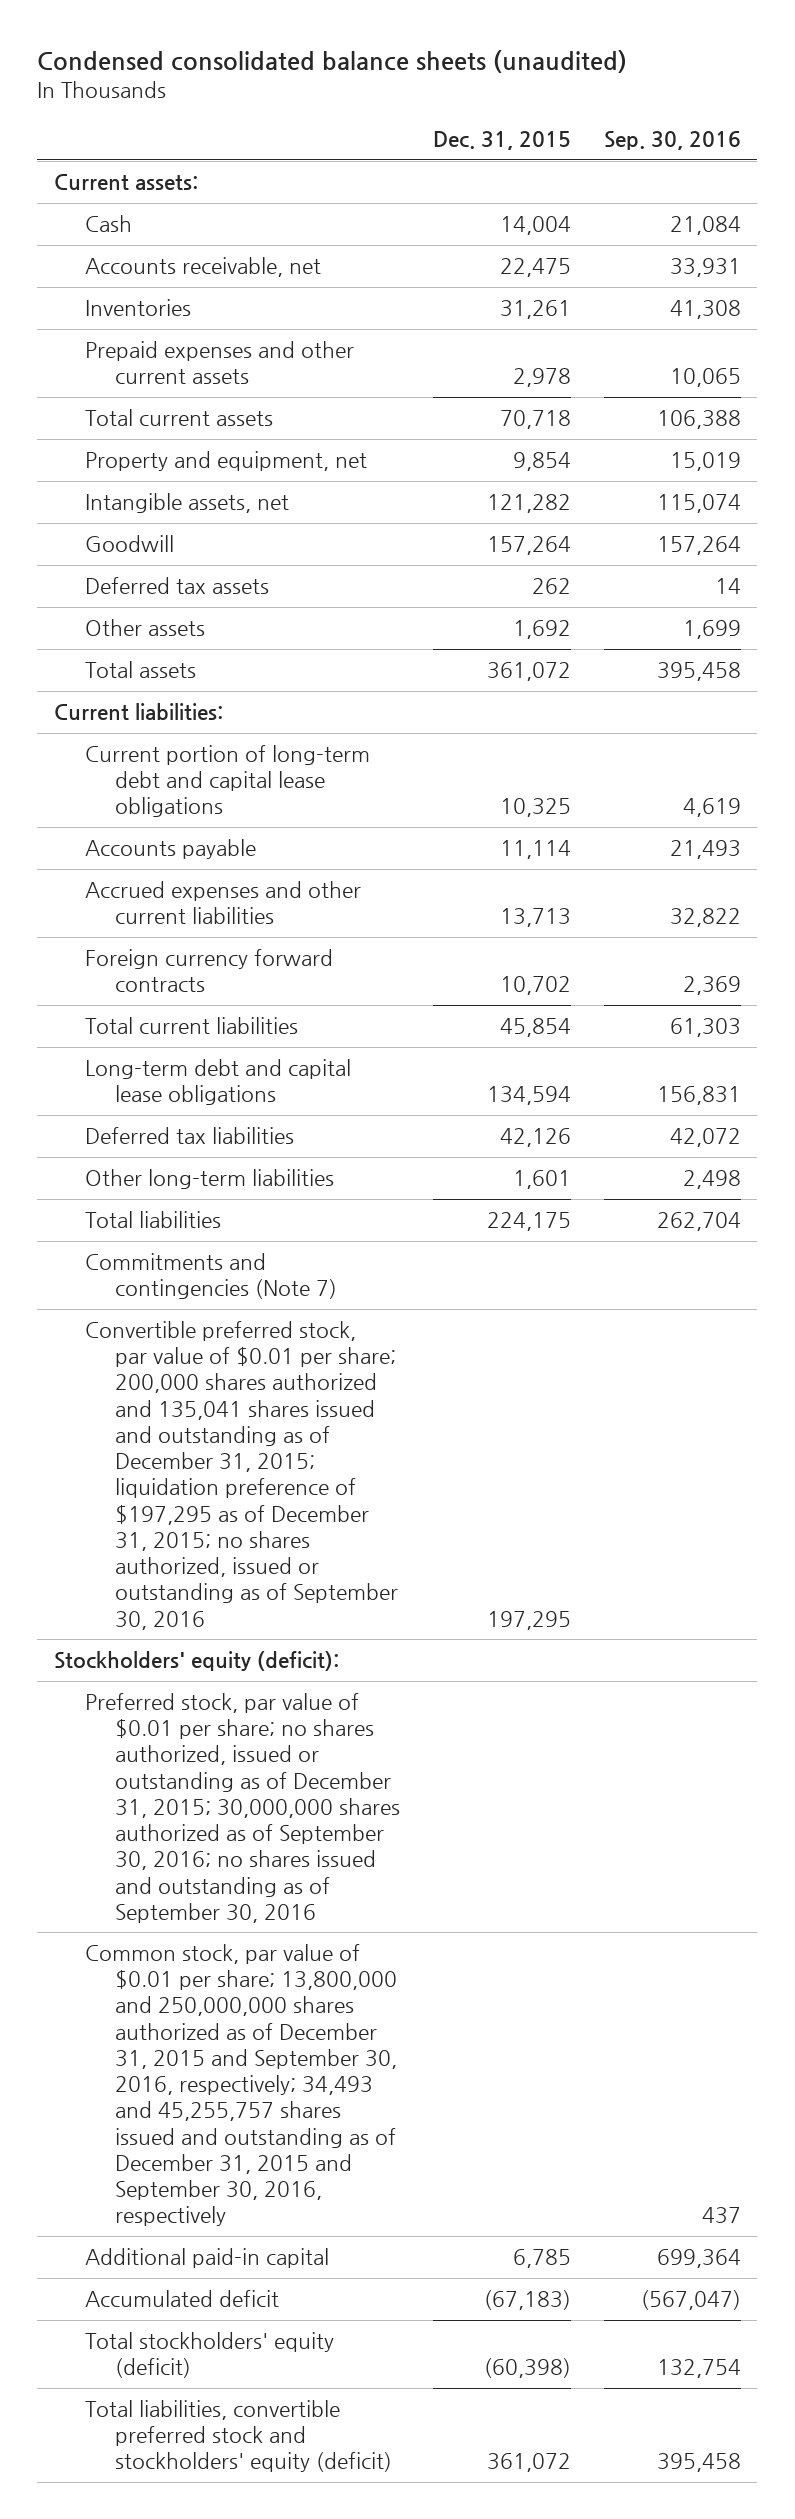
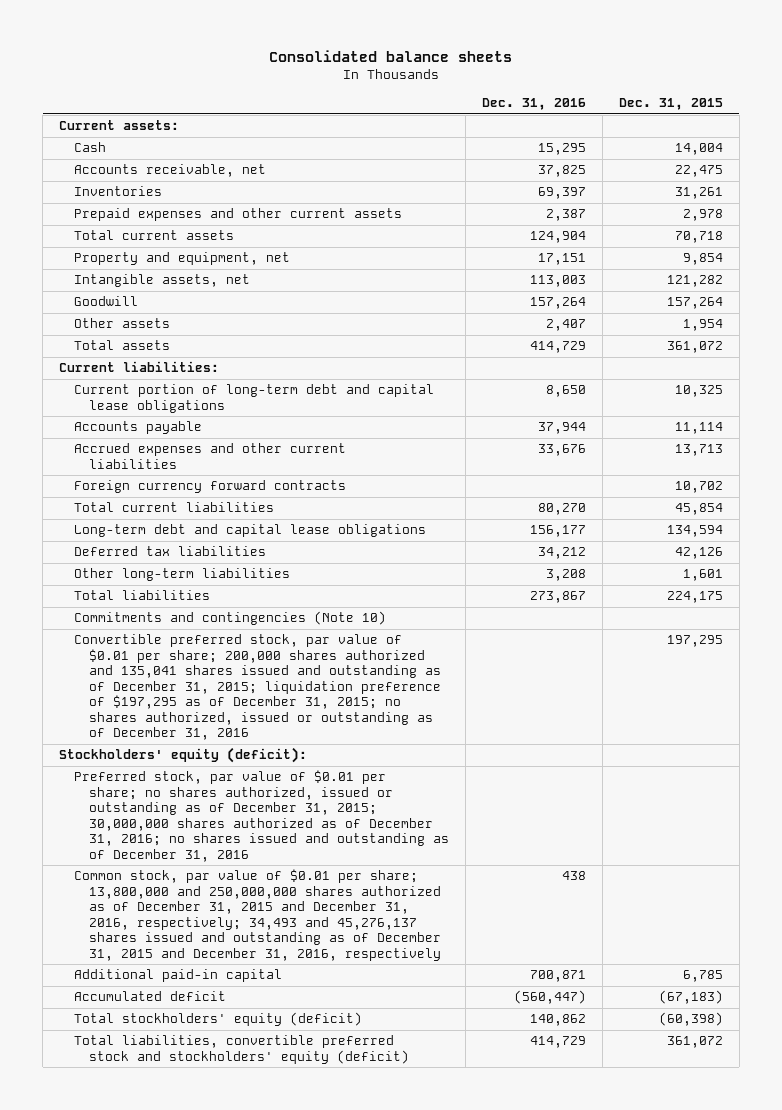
- Condensed consolidated balance sheets (unaudited)
+ Consolidated balance sheets
- | Dec. 31, 2015 | Sep. 30, 2016
+ | Dec. 31, 2016 | Dec. 31, 2015
- Deferred tax assets | 262 | 14
- Other assets | 1,692 | 1,699
+ Other assets | 2,407 | 1,954
- Commitments and contingencies (Note 7)
- Convertible preferred stock, par value of $0.01 per share; 200,000 shares authorized and 135,041 shares issued and outstanding as of December 31, 2015; liquidation preference of $197,295 as of December 31, 2015; no shares authorized, issued or outstanding as of September 30, 2016 | 197,295 |
+ Commitments and contingencies (Note 10)
+ Convertible preferred stock, par value of $0.01 per share; 200,000 shares authorized and 135,041 shares issued and outstanding as of December 31, 2015; liquidation preference of $197,295 as of December 31, 2015; no shares authorized, issued or outstanding as of December 31, 2016 | | 197,295
- Preferred stock, par value of $0.01 per share; no shares authorized, issued or outstanding as of December 31, 2015; 30,000,000 shares authorized as of September 30, 2016; no shares issued and outstanding as of September 30, 2016
- Common stock, par value of $0.01 per share; 13,800,000 and 250,000,000 shares authorized as of December 31, 2015 and September 30, 2016, respectively; 34,493 and 45,255,757 shares issued and outstanding as of December 31, 2015 and September 30, 2016, respectively | | 437
+ Preferred stock, par value of $0.01 per share; no shares authorized, issued or outstanding as of December 31, 2015; 30,000,000 shares authorized as of December 31, 2016; no shares issued and outstanding as of December 31, 2016
+ Common stock, par value of $0.01 per share; 13,800,000 and 250,000,000 shares authorized as of December 31, 2015 and December 31, 2016, respectively; 34,493 and 45,276,137 shares issued and outstanding as of December 31, 2015 and December 31, 2016, respectively | 438 |

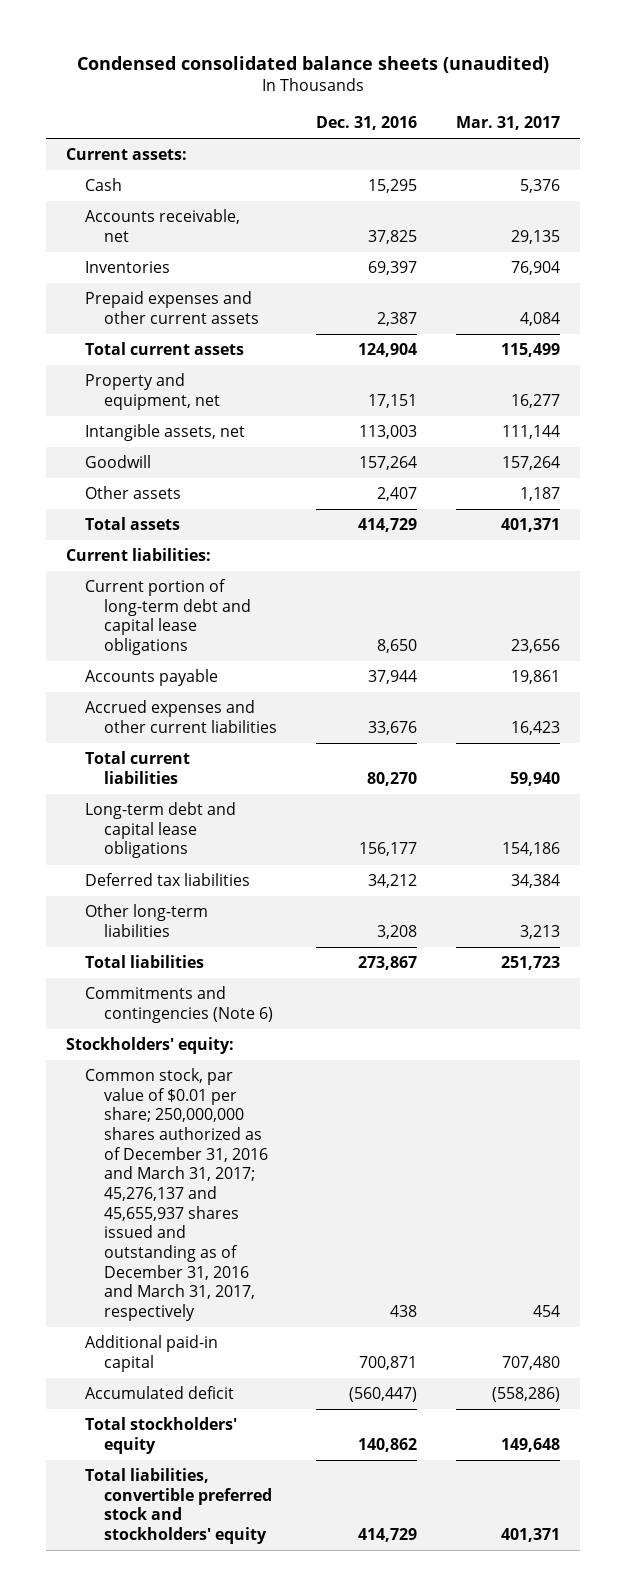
- Consolidated balance sheets
+ Condensed consolidated balance sheets (unaudited)
- | Dec. 31, 2016 | Dec. 31, 2015
+ | Dec. 31, 2016 | Mar. 31, 2017
- Foreign currency forward contracts | | 10,702
- Commitments and contingencies (Note 10)
- Convertible preferred stock, par value of $0.01 per share; 200,000 shares authorized and 135,041 shares issued and outstanding as of December 31, 2015; liquidation preference of $197,295 as of December 31, 2015; no shares authorized, issued or outstanding as of December 31, 2016 | | 197,295
- Stockholders' equity (deficit):
- Preferred stock, par value of $0.01 per share; no shares authorized, issued or outstanding as of December 31, 2015; 30,000,000 shares authorized as of December 31, 2016; no shares issued and outstanding as of December 31, 2016
- Common stock, par value of $0.01 per share; 13,800,000 and 250,000,000 shares authorized as of December 31, 2015 and December 31, 2016, respectively; 34,493 and 45,276,137 shares issued and outstanding as of December 31, 2015 and December 31, 2016, respectively | 438 |
+ Commitments and contingencies (Note 6)
+ Stockholders' equity:
+ Common stock, par value of $0.01 per share; 250,000,000 shares authorized as of December 31, 2016 and March 31, 2017; 45,276,137 and 45,655,937 shares issued and outstanding as of December 31, 2016 and March 31, 2017, respectively | 438 | 454
- Total stockholders' equity (deficit) | 140,862 | (60,398)
- Total liabilities, convertible preferred stock and stockholders' equity (deficit) | 414,729 | 361,072
+ Total stockholders' equity | 140,862 | 149,648
+ Total liabilities, convertible preferred stock and stockholders' equity | 414,729 | 401,371

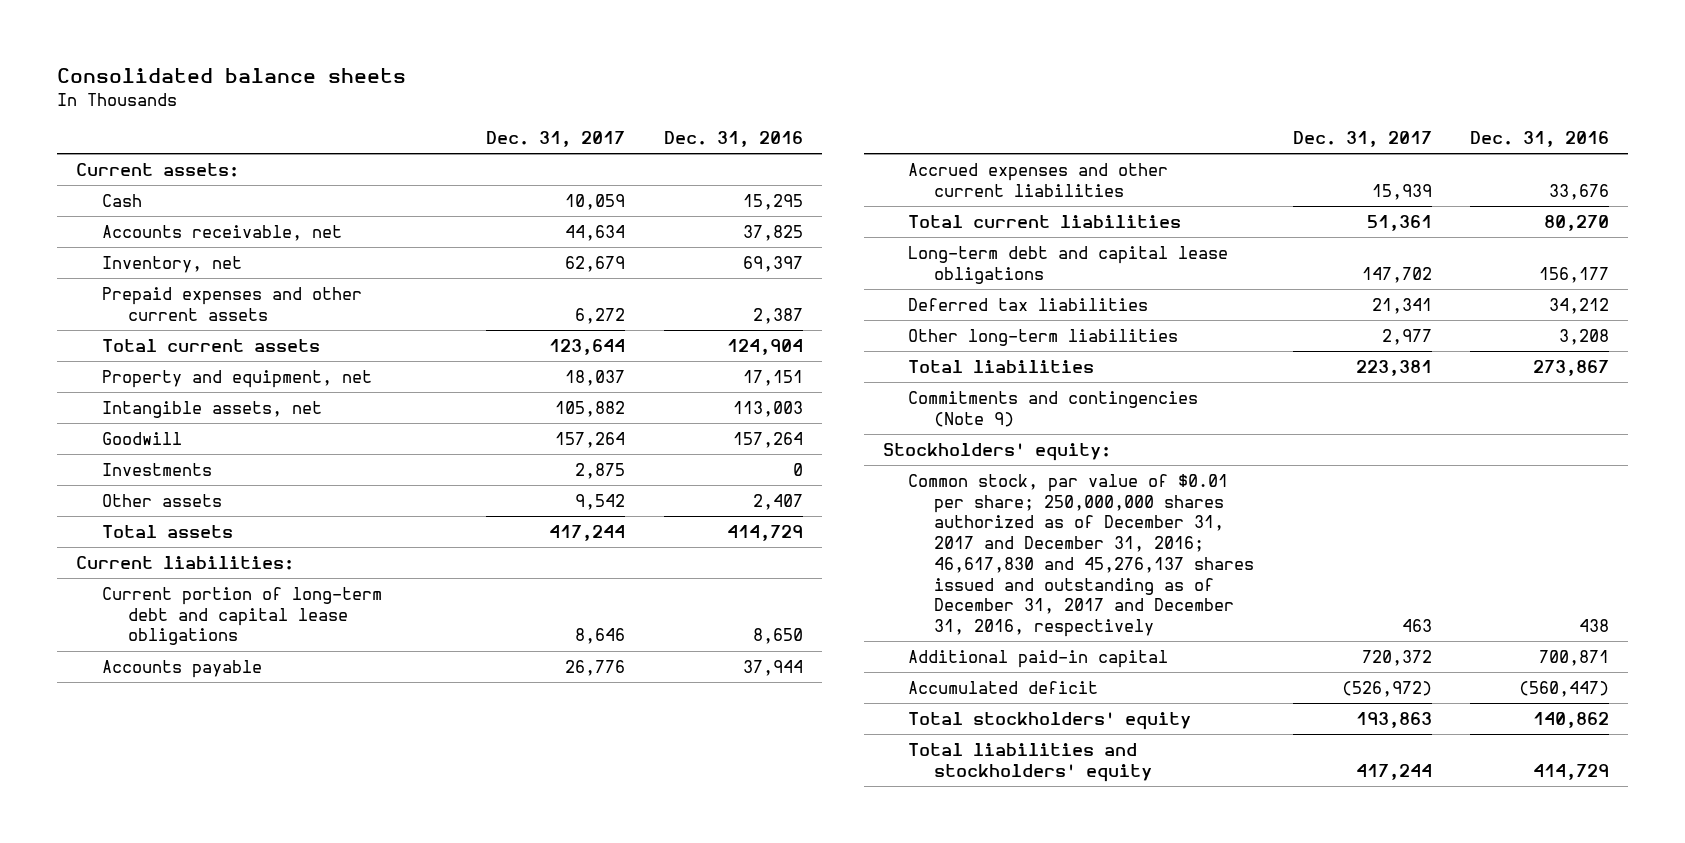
- Condensed consolidated balance sheets (unaudited)
+ Consolidated balance sheets
- | Dec. 31, 2016 | Mar. 31, 2017
+ | Dec. 31, 2017 | Dec. 31, 2016
- Inventories | 69,397 | 76,904
+ Inventory, net | 62,679 | 69,397
+ Investments | 2,875 | 0
- Commitments and contingencies (Note 6)
+ Commitments and contingencies (Note 9)
- Common stock, par value of $0.01 per share; 250,000,000 shares authorized as of December 31, 2016 and March 31, 2017; 45,276,137 and 45,655,937 shares issued and outstanding as of December 31, 2016 and March 31, 2017, respectively | 438 | 454
+ Common stock, par value of $0.01 per share; 250,000,000 shares authorized as of December 31, 2017 and December 31, 2016; 46,617,830 and 45,276,137 shares issued and outstanding as of December 31, 2017 and December 31, 2016, respectively | 463 | 438
- Total liabilities, convertible preferred stock and stockholders' equity | 414,729 | 401,371
+ Total liabilities and stockholders' equity | 417,244 | 414,729

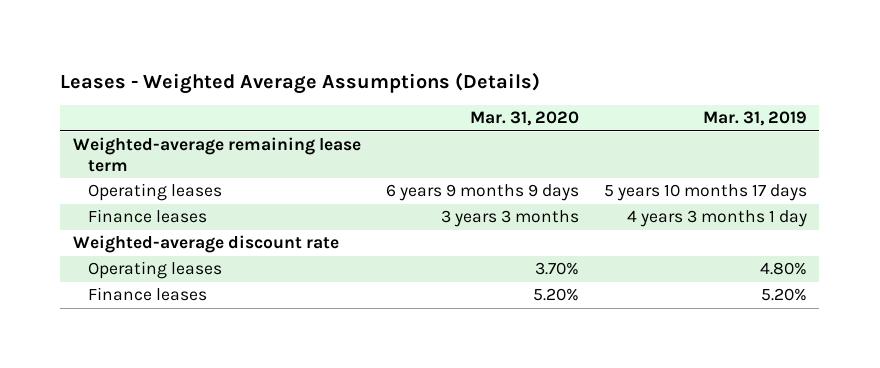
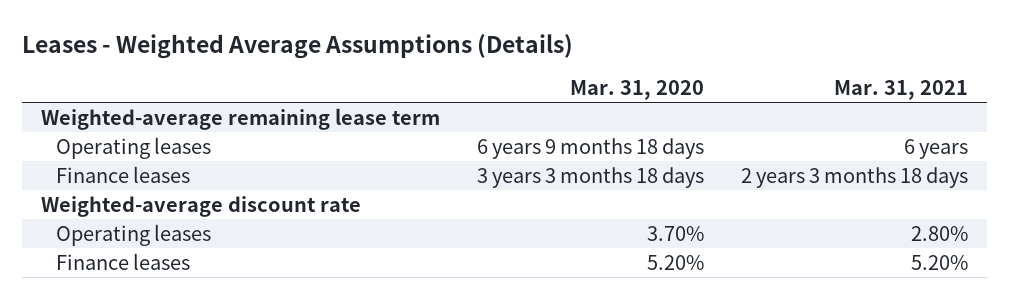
- | Mar. 31, 2020 | Mar. 31, 2019
+ | Mar. 31, 2020 | Mar. 31, 2021
- Operating leases | 6 years 9 months 9 days | 5 years 10 months 17 days
- Finance leases | 3 years 3 months | 4 years 3 months 1 day
+ Operating leases | 6 years 9 months 18 days | 6 years
+ Finance leases | 3 years 3 months 18 days | 2 years 3 months 18 days

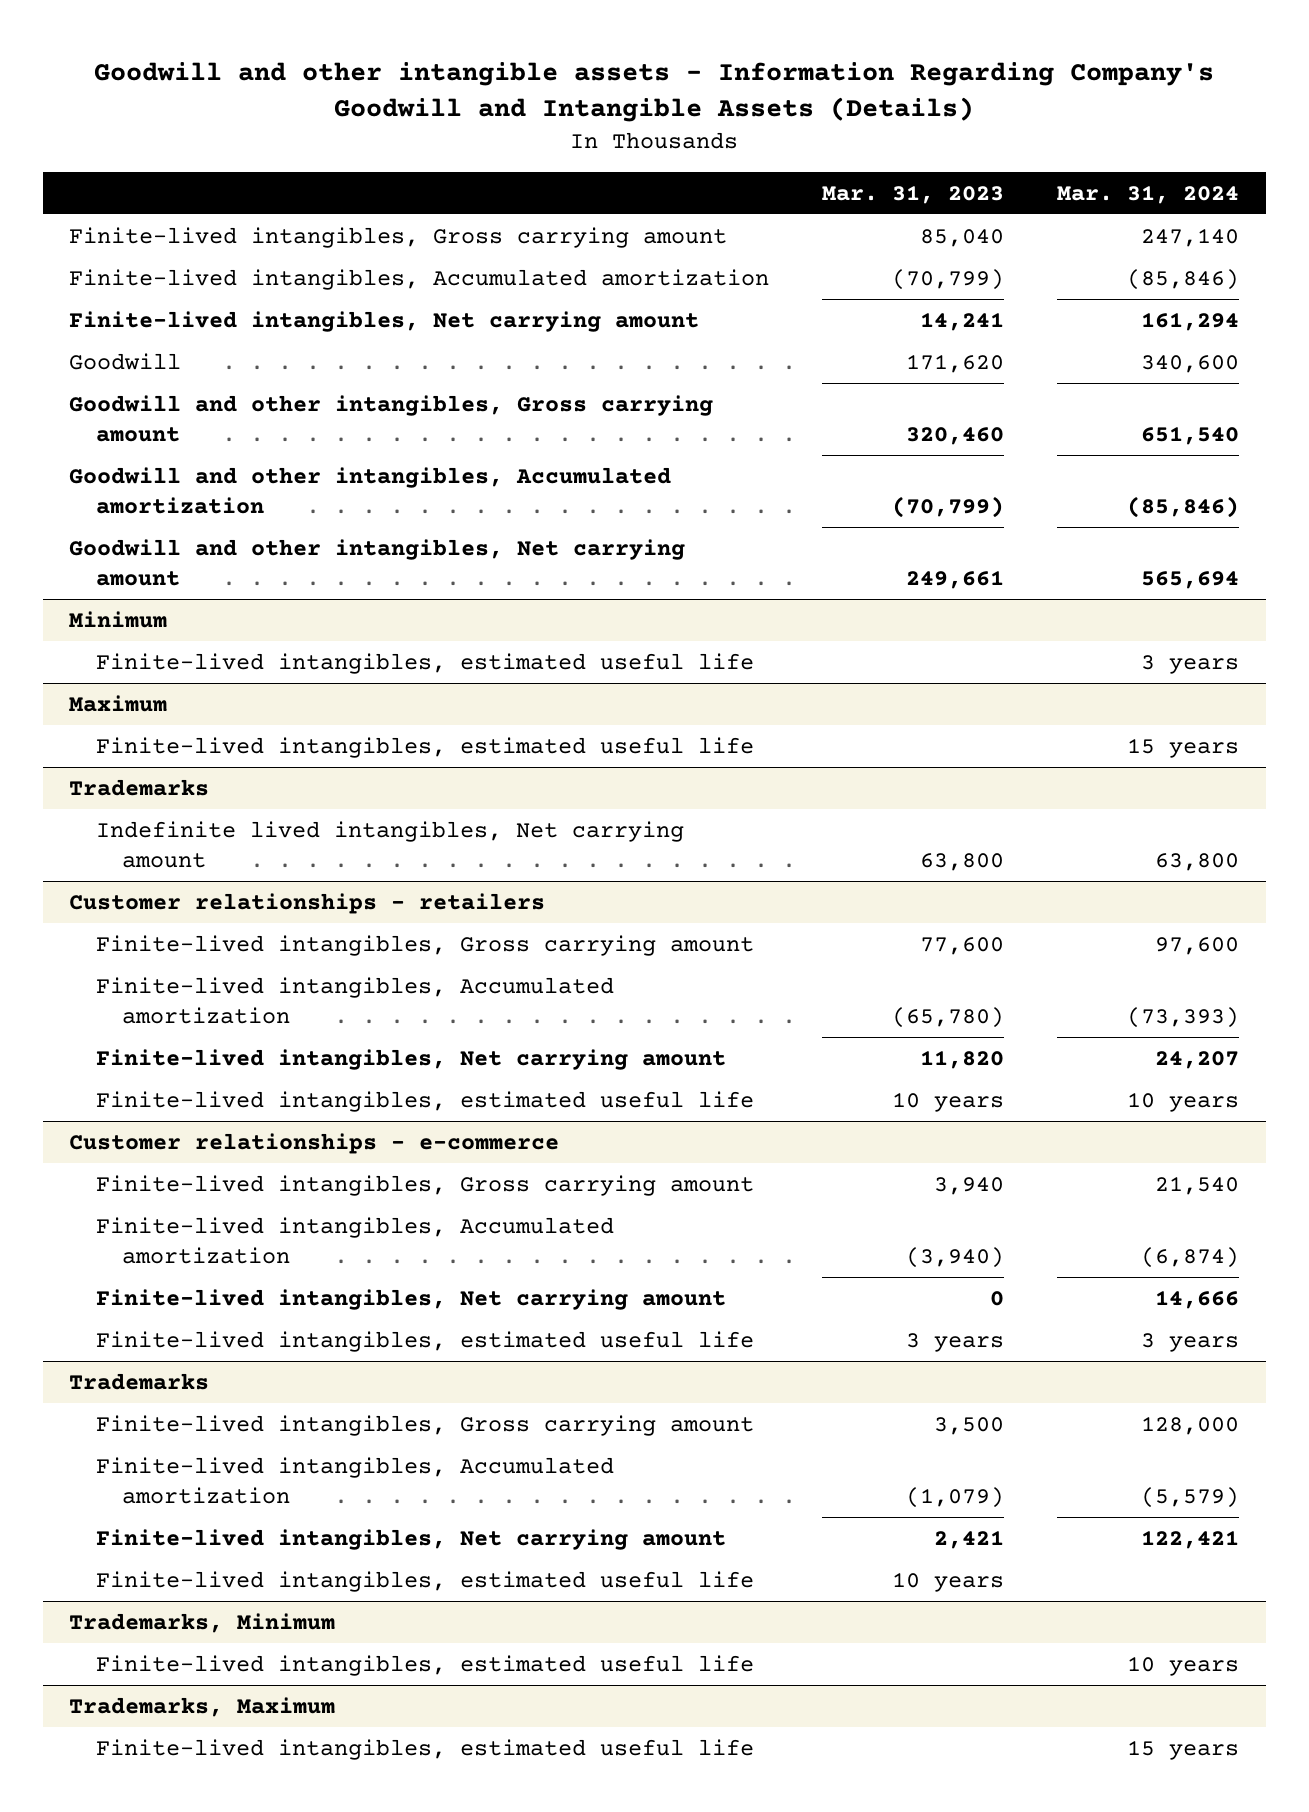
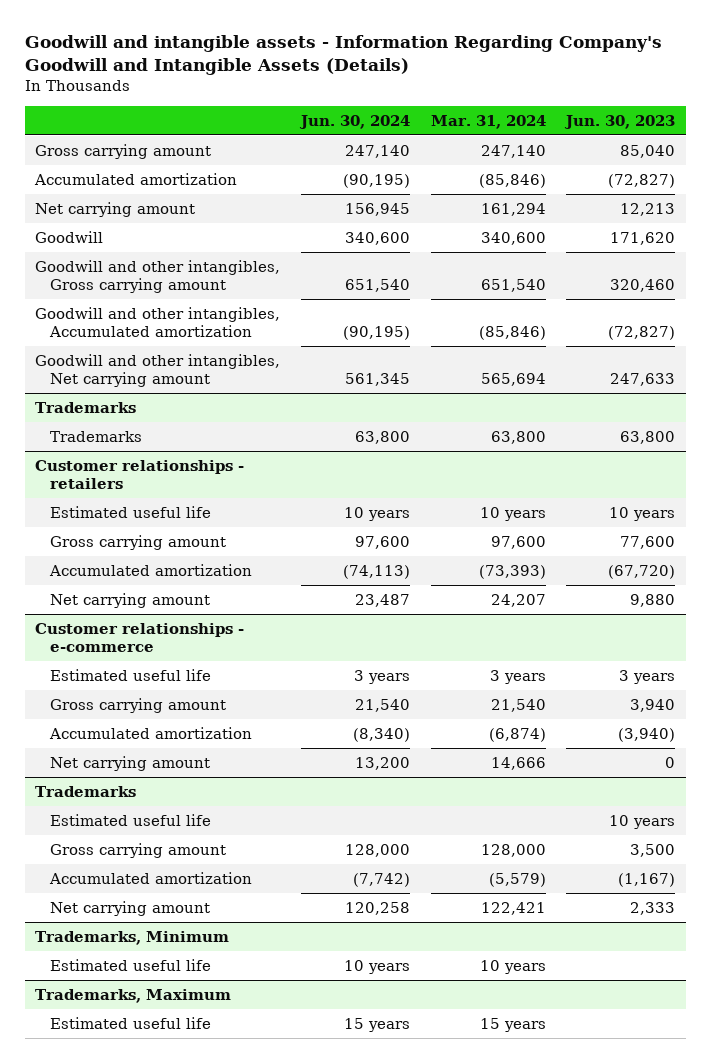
- Goodwill and other intangible assets - Information Regarding Company's Goodwill and Intangible Assets (Details)
+ Goodwill and intangible assets - Information Regarding Company's Goodwill and Intangible Assets (Details)
- | Mar. 31, 2023 | Mar. 31, 2024
+ | Jun. 30, 2024 | Mar. 31, 2024 | Jun. 30, 2023
- Finite-lived intangibles, Gross carrying amount | 85,040 | 247,140
- Finite-lived intangibles, Accumulated amortization | (70,799) | (85,846)
- Finite-lived intangibles, Net carrying amount | 14,241 | 161,294
+ Gross carrying amount | 247,140 | 247,140 | 85,040
+ Accumulated amortization | (90,195) | (85,846) | (72,827)
+ Net carrying amount | 156,945 | 161,294 | 12,213
- Minimum
- Finite-lived intangibles, estimated useful life | | 3 years
- Maximum
- Finite-lived intangibles, estimated useful life | | 15 years
@ Trademarks
- Indefinite lived intangibles, Net carrying amount | 63,800 | 63,800
+ Trademarks | 63,800 | 63,800 | 63,800
@ Customer relationships - retailers
- Finite-lived intangibles, Gross carrying amount | 77,600 | 97,600
- Finite-lived intangibles, Accumulated amortization | (65,780) | (73,393)
- Finite-lived intangibles, Net carrying amount | 11,820 | 24,207
- Finite-lived intangibles, estimated useful life | 10 years | 10 years
+ Estimated useful life | 10 years | 10 years | 10 years
+ Gross carrying amount | 97,600 | 97,600 | 77,600
+ Accumulated amortization | (74,113) | (73,393) | (67,720)
+ Net carrying amount | 23,487 | 24,207 | 9,880
@ Customer relationships - e-commerce
- Finite-lived intangibles, Gross carrying amount | 3,940 | 21,540
- Finite-lived intangibles, Accumulated amortization | (3,940) | (6,874)
- Finite-lived intangibles, Net carrying amount | 0 | 14,666
- Finite-lived intangibles, estimated useful life | 3 years | 3 years
+ Estimated useful life | 3 years | 3 years | 3 years
+ Gross carrying amount | 21,540 | 21,540 | 3,940
+ Accumulated amortization | (8,340) | (6,874) | (3,940)
+ Net carrying amount | 13,200 | 14,666 | 0
@ Trademarks
- Finite-lived intangibles, Gross carrying amount | 3,500 | 128,000
- Finite-lived intangibles, Accumulated amortization | (1,079) | (5,579)
- Finite-lived intangibles, Net carrying amount | 2,421 | 122,421
- Finite-lived intangibles, estimated useful life | 10 years |
+ Estimated useful life | | | 10 years
+ Gross carrying amount | 128,000 | 128,000 | 3,500
+ Accumulated amortization | (7,742) | (5,579) | (1,167)
+ Net carrying amount | 120,258 | 122,421 | 2,333
@ Trademarks, Minimum
- Finite-lived intangibles, estimated useful life | | 10 years
+ Estimated useful life | 10 years | 10 years |
@ Trademarks, Maximum
- Finite-lived intangibles, estimated useful life | | 15 years
+ Estimated useful life | 15 years | 15 years |

